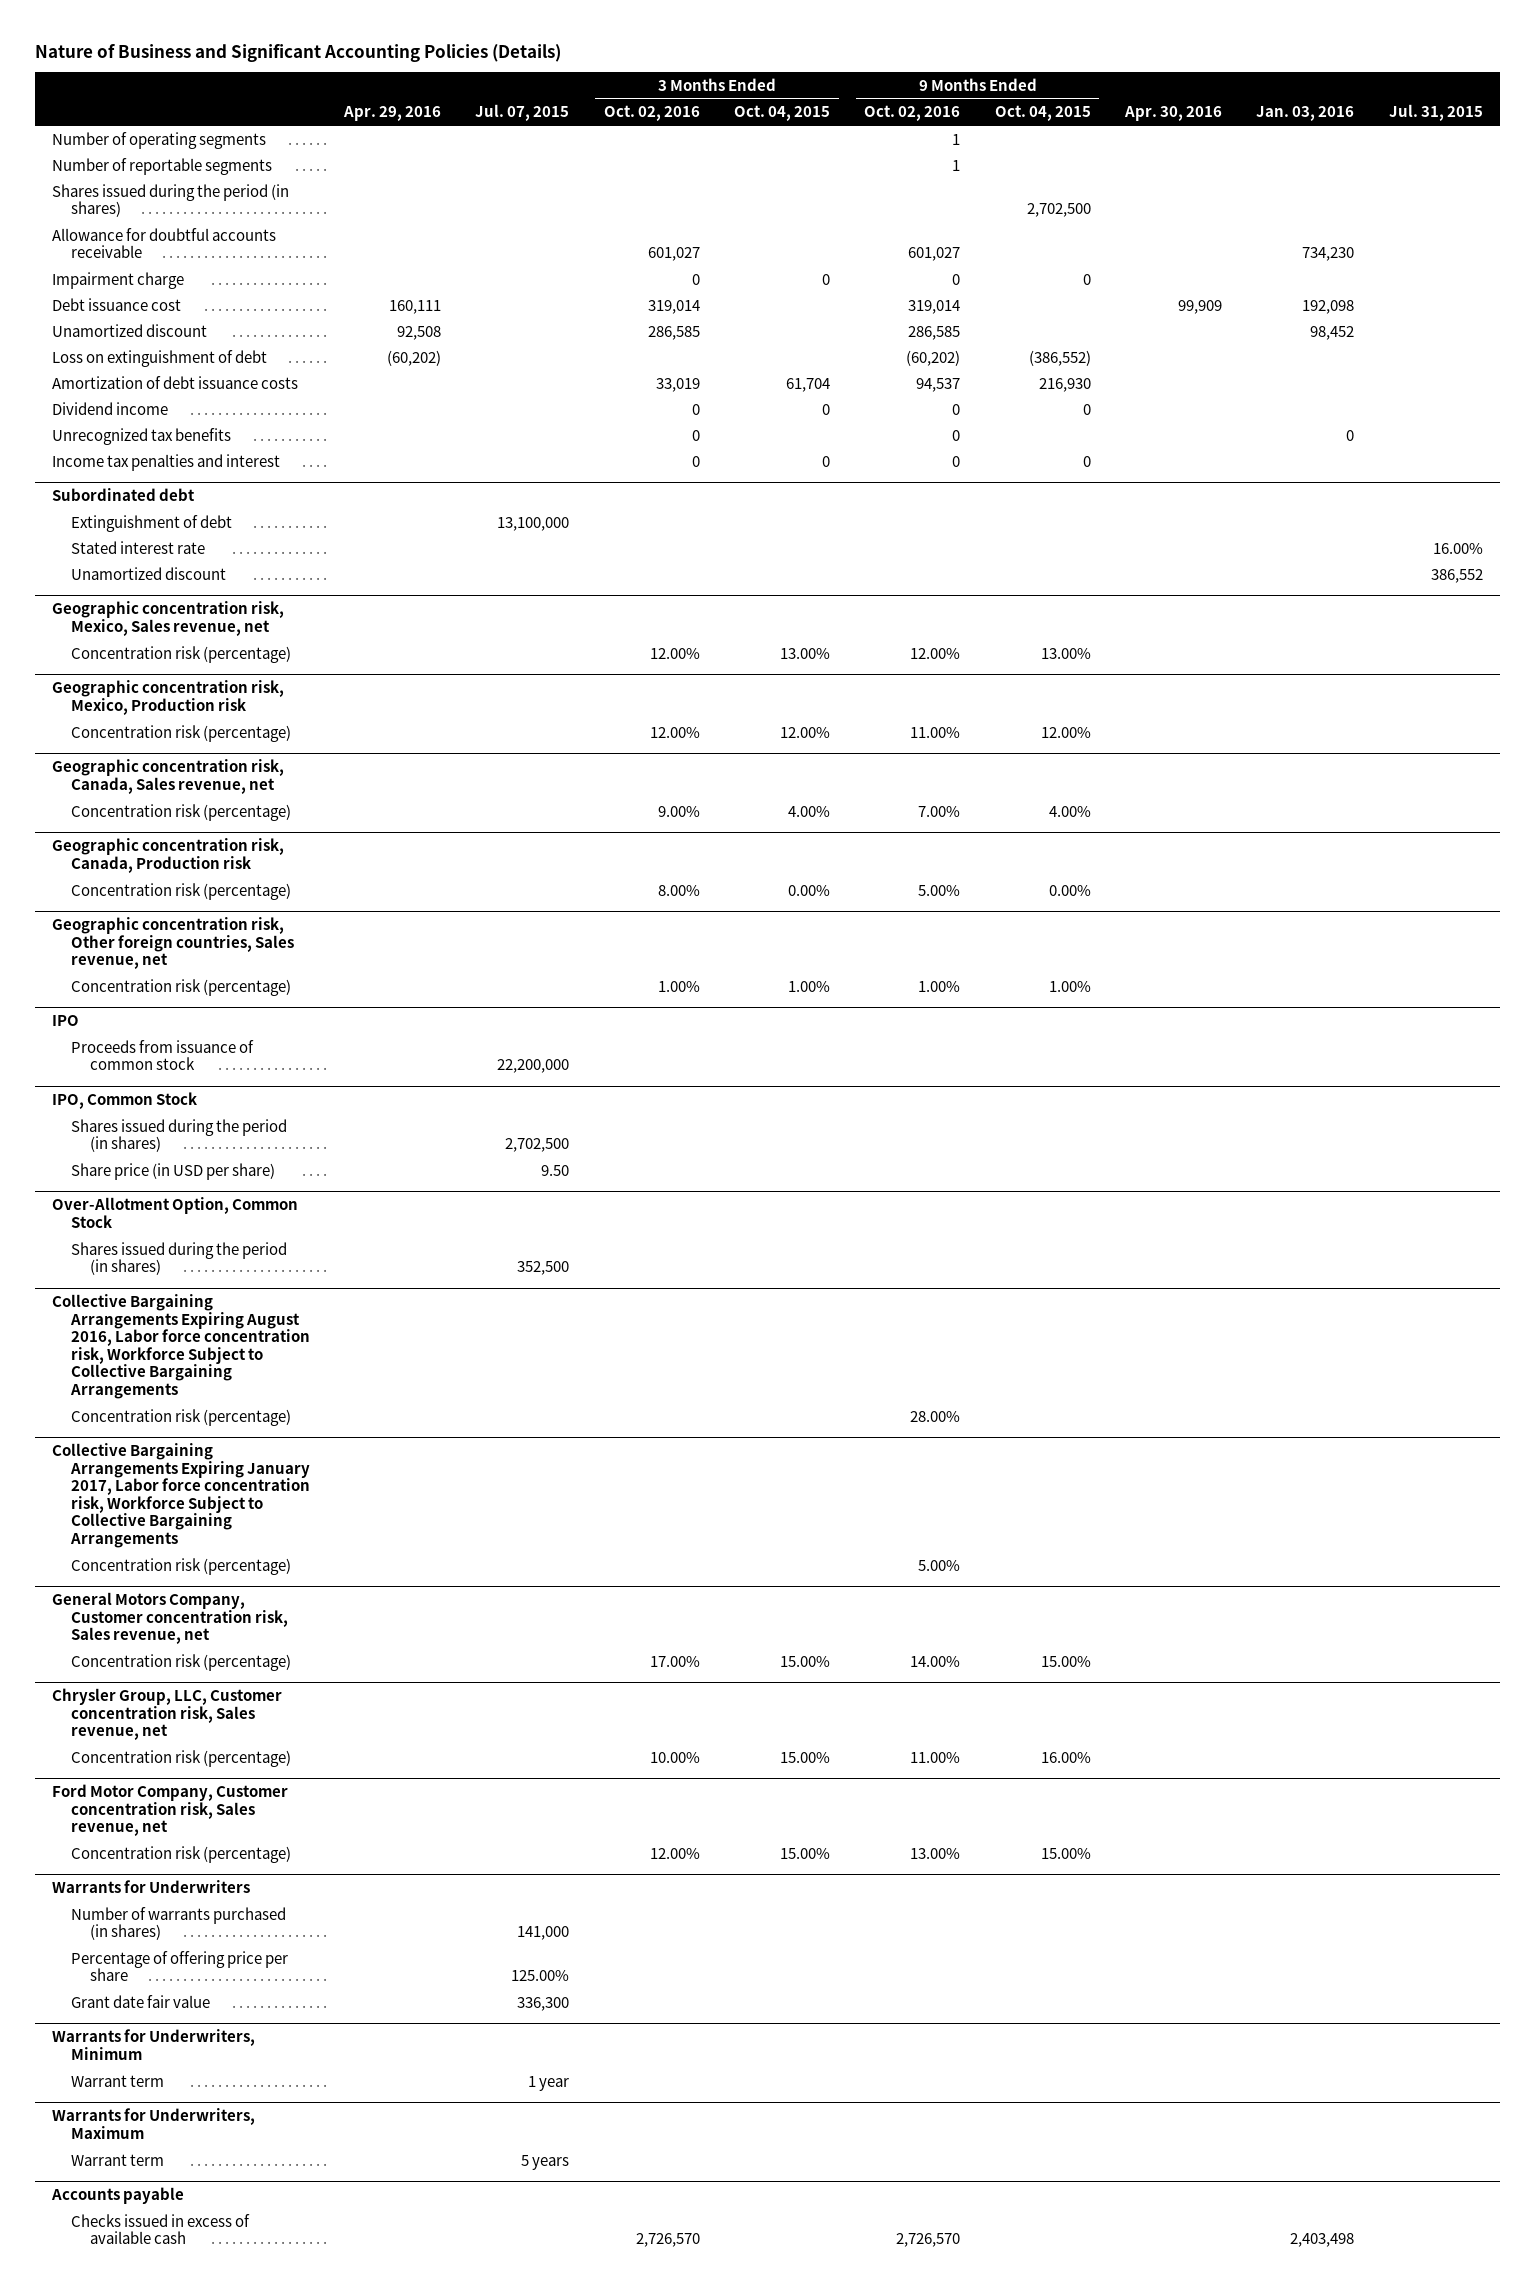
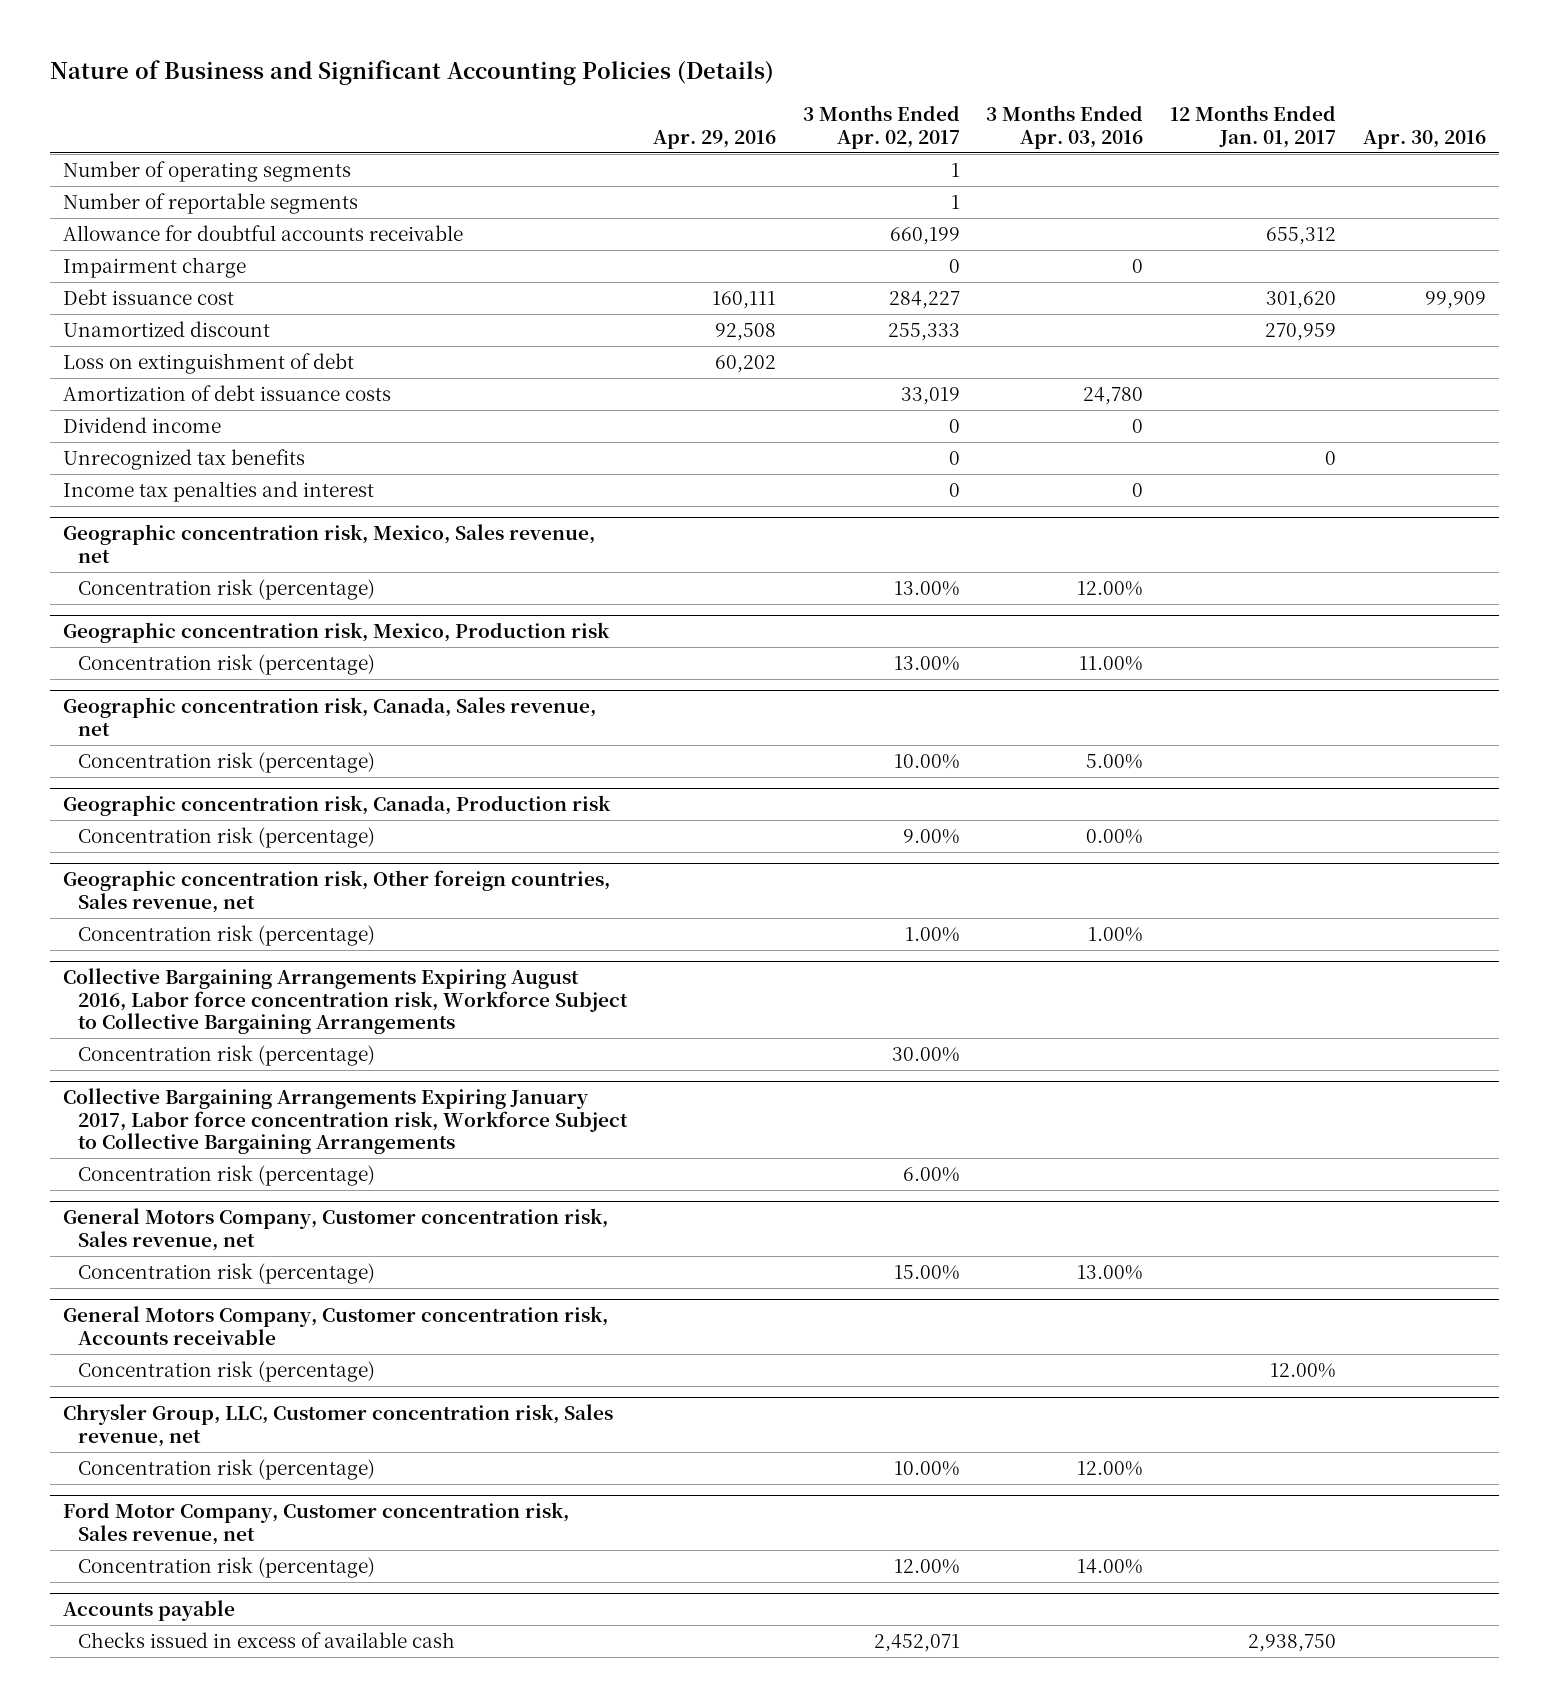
- | Apr. 29, 2016 | Jul. 07, 2015 | 3 Months Ended Oct. 02, 2016 | 3 Months Ended Oct. 04, 2015 | 9 Months Ended Oct. 02, 2016 | 9 Months Ended Oct. 04, 2015 | Apr. 30, 2016 | Jan. 03, 2016 | Jul. 31, 2015
+ | Apr. 29, 2016 | 3 Months Ended Apr. 02, 2017 | 3 Months Ended Apr. 03, 2016 | 12 Months Ended Jan. 01, 2017 | Apr. 30, 2016
- Shares issued during the period (in shares) | | | | | | 2,702,500 | | |
- Loss on extinguishment of debt | (60,202) | | | | (60,202) | (386,552) | | |
+ Loss on extinguishment of debt | 60,202 | | | |
- Subordinated debt
- Extinguishment of debt | | 13,100,000 | | | | | | |
- Stated interest rate | | | | | | | | | 16.00%
- Unamortized discount | | | | | | | | | 386,552
- IPO
- Proceeds from issuance of common stock | | 22,200,000 | | | | | | |
- IPO, Common Stock
- Shares issued during the period (in shares) | | 2,702,500 | | | | | | |
- Share price (in USD per share) | | 9.50 | | | | | | |
- Over-Allotment Option, Common Stock
- Shares issued during the period (in shares) | | 352,500 | | | | | | |
+ General Motors Company, Customer concentration risk, Accounts receivable
+ Concentration risk (percentage) | | | | 12.00% |
- Warrants for Underwriters
- Number of warrants purchased (in shares) | | 141,000 | | | | | | |
- Percentage of offering price per share | | 125.00% | | | | | | |
- Grant date fair value | | 336,300 | | | | | | |
- Warrants for Underwriters, Minimum
- Warrant term | | 1 year | | | | | | |
- Warrants for Underwriters, Maximum
- Warrant term | | 5 years | | | | | | |

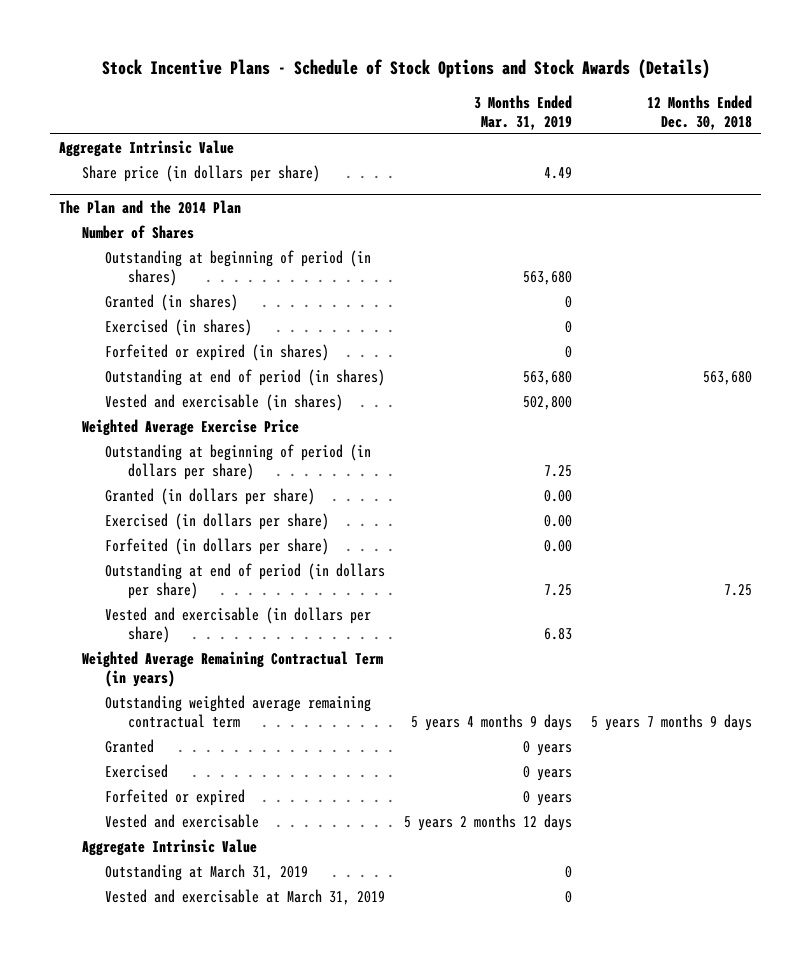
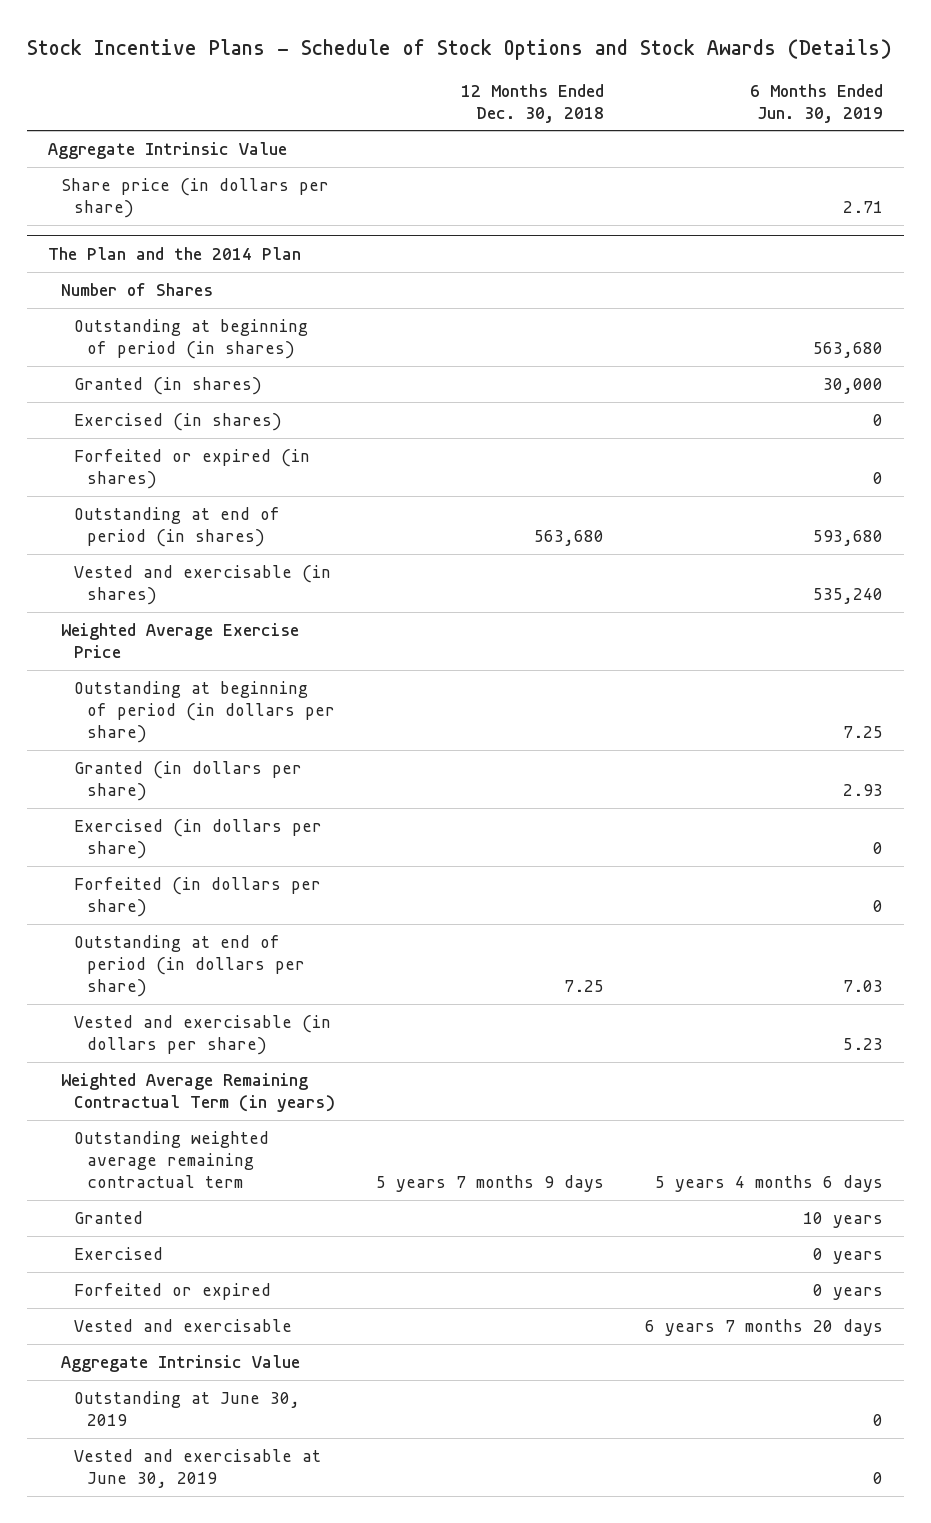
- | 3 Months Ended Mar. 31, 2019 | 12 Months Ended Dec. 30, 2018
+ | 12 Months Ended Dec. 30, 2018 | 6 Months Ended Jun. 30, 2019
@ The Plan and the 2014 Plan
- Outstanding at March 31, 2019 | 0 |
- Vested and exercisable at March 31, 2019 | 0 |
+ Outstanding at June 30, 2019 | | 0
+ Vested and exercisable at June 30, 2019 | | 0

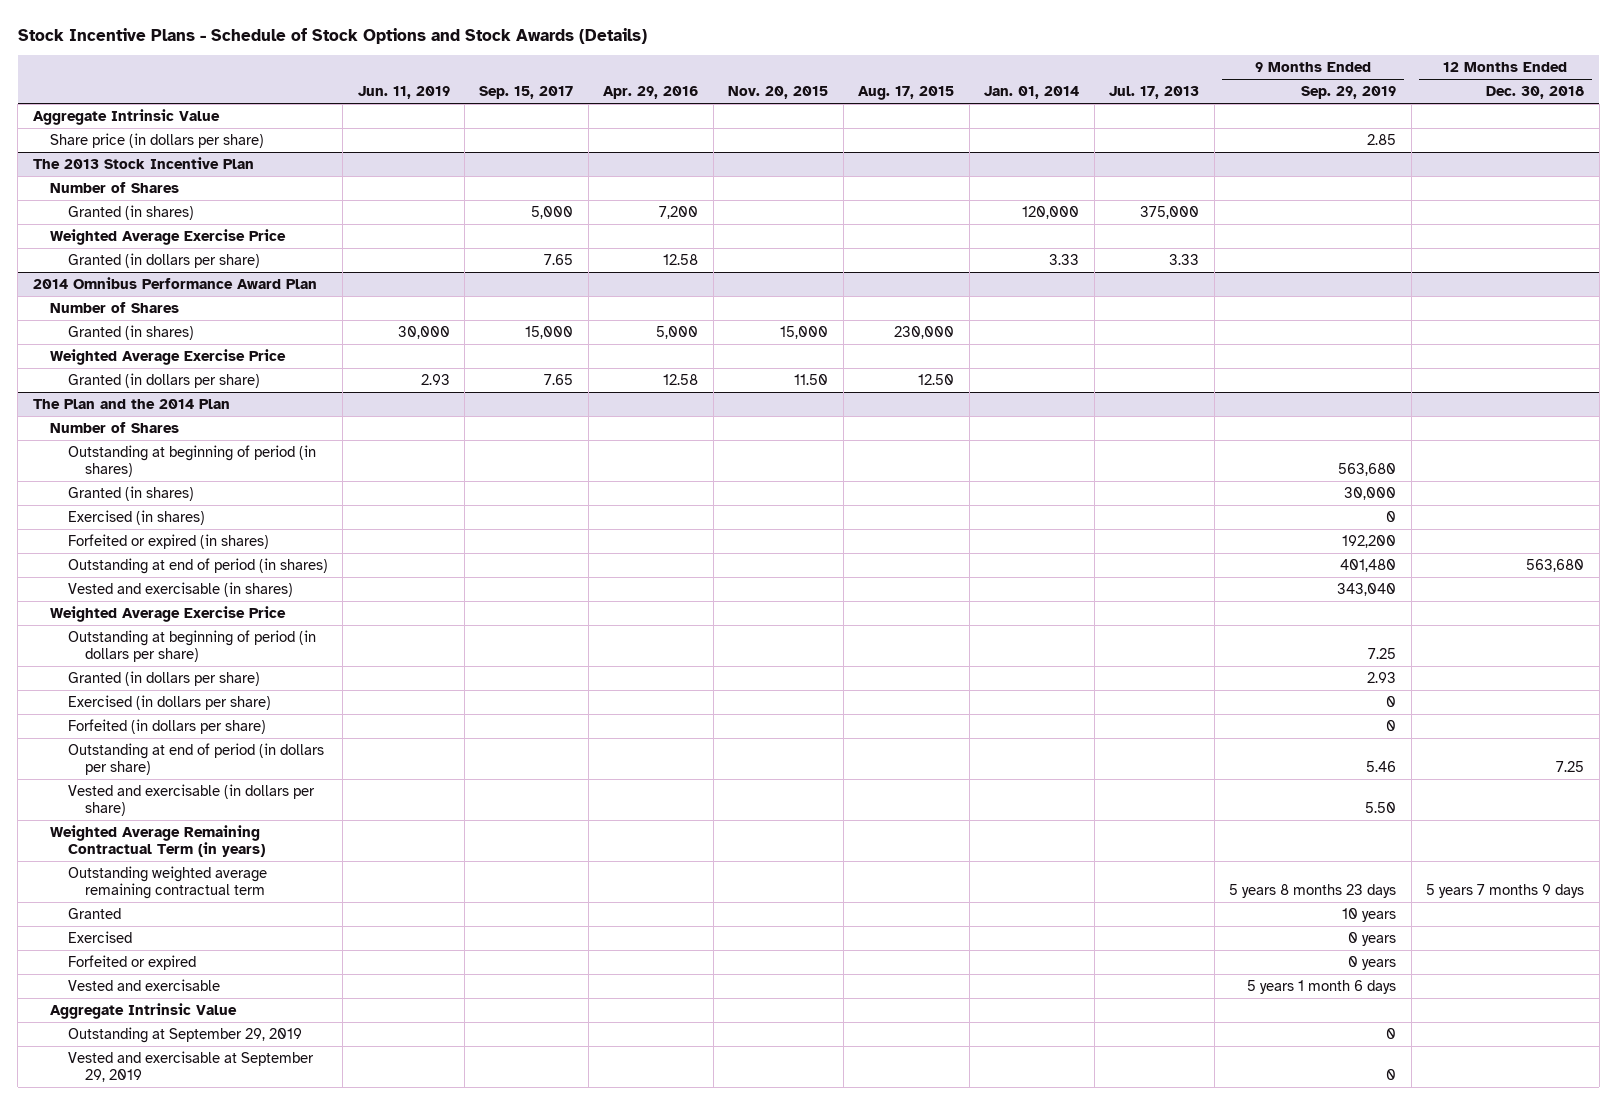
- | 12 Months Ended Dec. 30, 2018 | 6 Months Ended Jun. 30, 2019
+ | Jun. 11, 2019 | Sep. 15, 2017 | Apr. 29, 2016 | Nov. 20, 2015 | Aug. 17, 2015 | Jan. 01, 2014 | Jul. 17, 2013 | 9 Months Ended Sep. 29, 2019 | 12 Months Ended Dec. 30, 2018
+ The 2013 Stock Incentive Plan
+ Number of Shares
+ Granted (in shares) | | 5,000 | 7,200 | | | 120,000 | 375,000 | |
+ Weighted Average Exercise Price
+ Granted (in dollars per share) | | 7.65 | 12.58 | | | 3.33 | 3.33 | |
+ 2014 Omnibus Performance Award Plan
+ Number of Shares
+ Granted (in shares) | 30,000 | 15,000 | 5,000 | 15,000 | 230,000 | | | |
+ Weighted Average Exercise Price
+ Granted (in dollars per share) | 2.93 | 7.65 | 12.58 | 11.50 | 12.50 | | | |
@ The Plan and the 2014 Plan
- Outstanding at June 30, 2019 | | 0
- Vested and exercisable at June 30, 2019 | | 0
+ Outstanding at September 29, 2019 | | | | | | | | 0 |
+ Vested and exercisable at September 29, 2019 | | | | | | | | 0 |

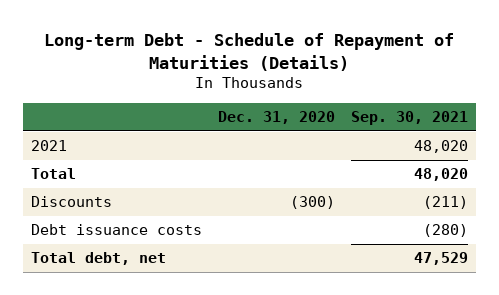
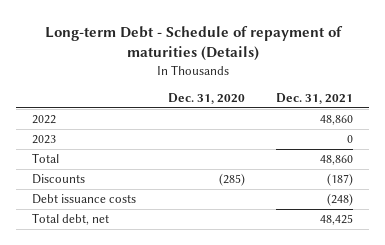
- Long-term Debt - Schedule of Repayment of Maturities (Details)
+ Long-term Debt - Schedule of repayment of maturities (Details)
- | Dec. 31, 2020 | Sep. 30, 2021
+ | Dec. 31, 2020 | Dec. 31, 2021
- 2021 | | 48,020
+ 2022 | | 48,860
+ 2023 | | 0
- Discounts | (300) | (211)
+ Discounts | (285) | (187)

